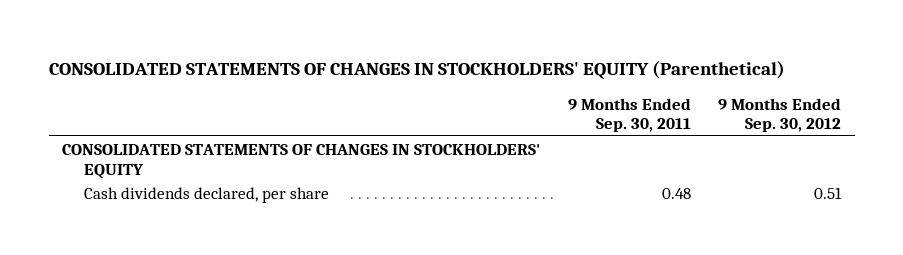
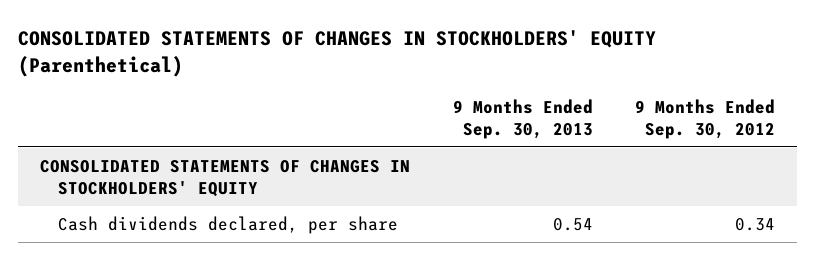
- | 9 Months Ended Sep. 30, 2011 | 9 Months Ended Sep. 30, 2012
+ | 9 Months Ended Sep. 30, 2013 | 9 Months Ended Sep. 30, 2012
- Cash dividends declared, per share | 0.48 | 0.51
+ Cash dividends declared, per share | 0.54 | 0.34

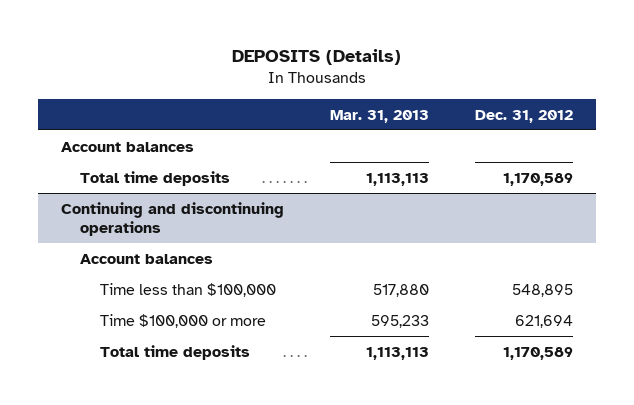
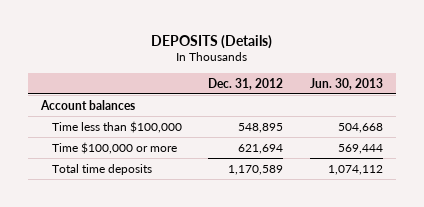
- | Mar. 31, 2013 | Dec. 31, 2012
+ | Dec. 31, 2012 | Jun. 30, 2013
- Total time deposits | 1,113,113 | 1,170,589
- Continuing and discontinuing operations
- Account balances

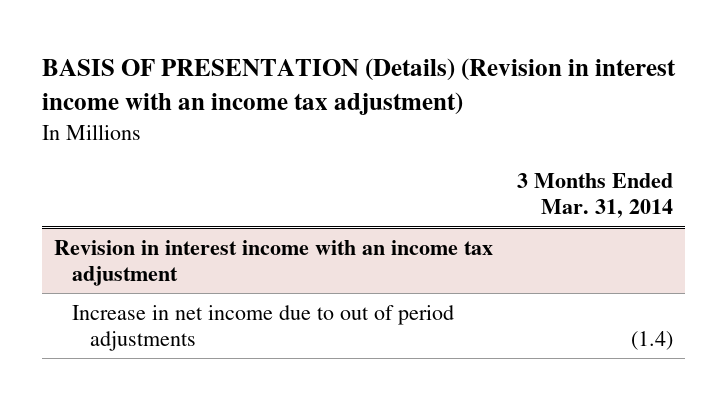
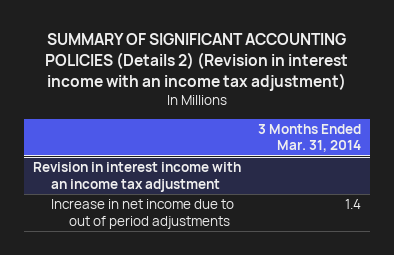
- BASIS OF PRESENTATION (Details) (Revision in interest income with an income tax adjustment)
+ SUMMARY OF SIGNIFICANT ACCOUNTING POLICIES (Details 2) (Revision in interest income with an income tax adjustment)
@ Revision in interest income with an income tax adjustment
- Increase in net income due to out of period adjustments | (1.4)
+ Increase in net income due to out of period adjustments | 1.4

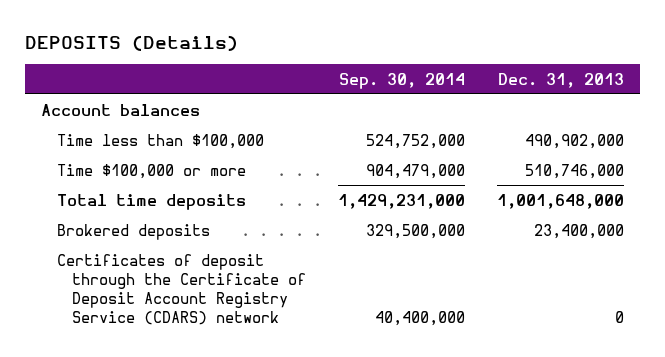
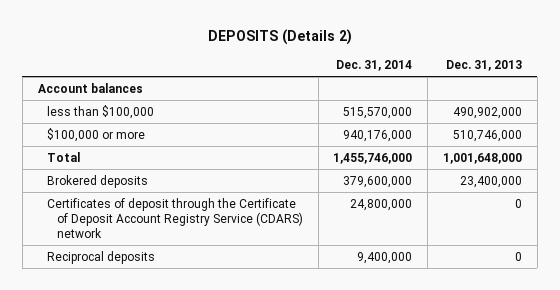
- DEPOSITS (Details)
+ DEPOSITS (Details 2)
- | Sep. 30, 2014 | Dec. 31, 2013
+ | Dec. 31, 2014 | Dec. 31, 2013
- Time less than $100,000 | 524,752,000 | 490,902,000
- Time $100,000 or more | 904,479,000 | 510,746,000
- Total time deposits | 1,429,231,000 | 1,001,648,000
+ less than $100,000 | 515,570,000 | 490,902,000
+ $100,000 or more | 940,176,000 | 510,746,000
+ Total | 1,455,746,000 | 1,001,648,000
+ Reciprocal deposits | 9,400,000 | 0

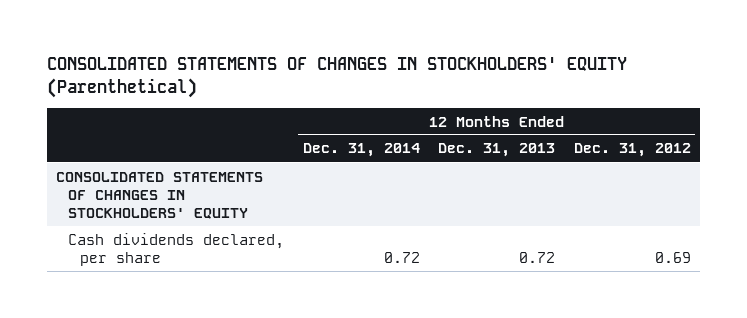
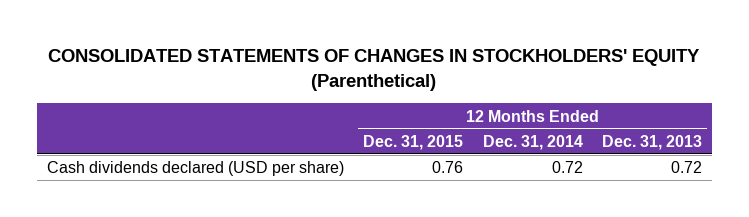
- | 12 Months Ended Dec. 31, 2014 | 12 Months Ended Dec. 31, 2013 | 12 Months Ended Dec. 31, 2012
+ | 12 Months Ended Dec. 31, 2015 | 12 Months Ended Dec. 31, 2014 | 12 Months Ended Dec. 31, 2013
- CONSOLIDATED STATEMENTS OF CHANGES IN STOCKHOLDERS' EQUITY
- Cash dividends declared, per share | 0.72 | 0.72 | 0.69
+ Cash dividends declared (USD per share) | 0.76 | 0.72 | 0.72

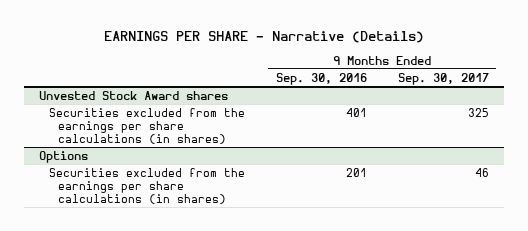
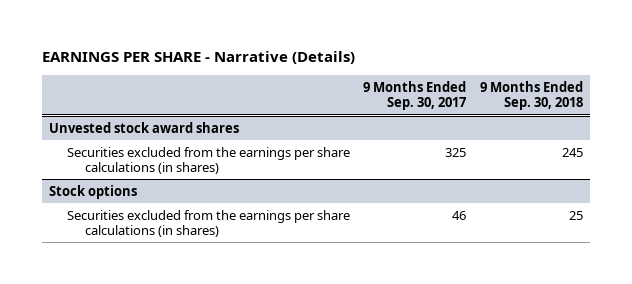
- | 9 Months Ended Sep. 30, 2016 | 9 Months Ended Sep. 30, 2017
+ | 9 Months Ended Sep. 30, 2017 | 9 Months Ended Sep. 30, 2018
- Unvested Stock Award shares
+ Unvested stock award shares
- Options
+ Stock options

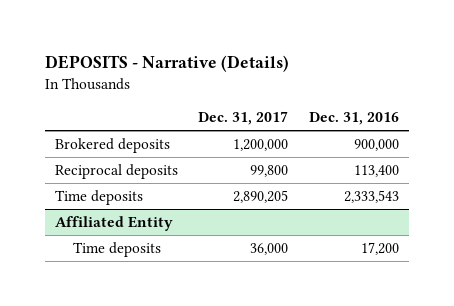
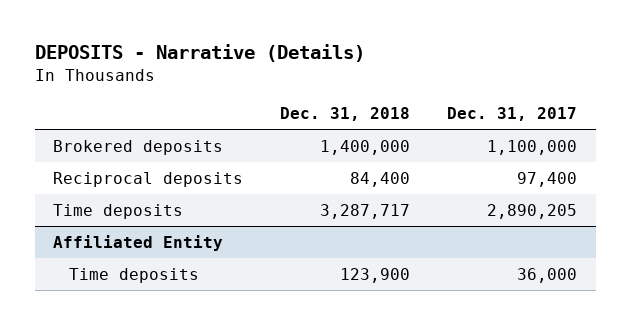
- | Dec. 31, 2017 | Dec. 31, 2016
+ | Dec. 31, 2018 | Dec. 31, 2017
- Brokered deposits | 1,200,000 | 900,000
- Reciprocal deposits | 99,800 | 113,400
+ Brokered deposits | 1,400,000 | 1,100,000
+ Reciprocal deposits | 84,400 | 97,400

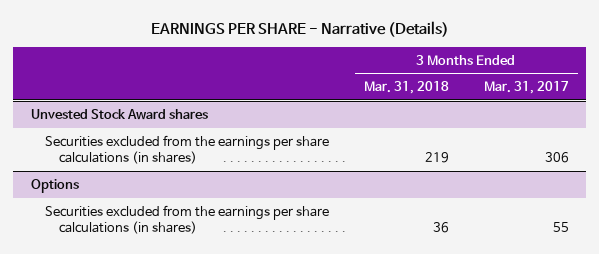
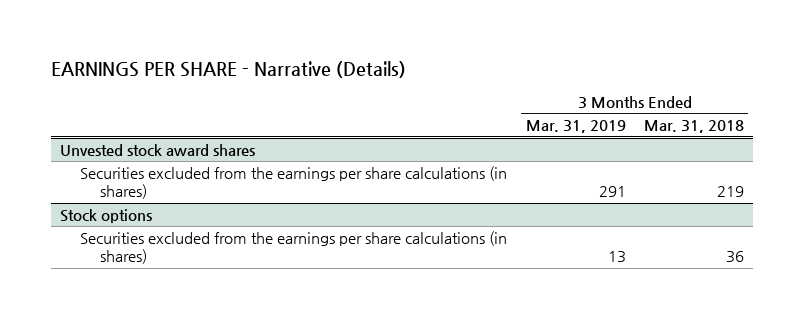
- | 3 Months Ended Mar. 31, 2018 | 3 Months Ended Mar. 31, 2017
+ | 3 Months Ended Mar. 31, 2019 | 3 Months Ended Mar. 31, 2018
- Unvested Stock Award shares
+ Unvested stock award shares
- Options
+ Stock options

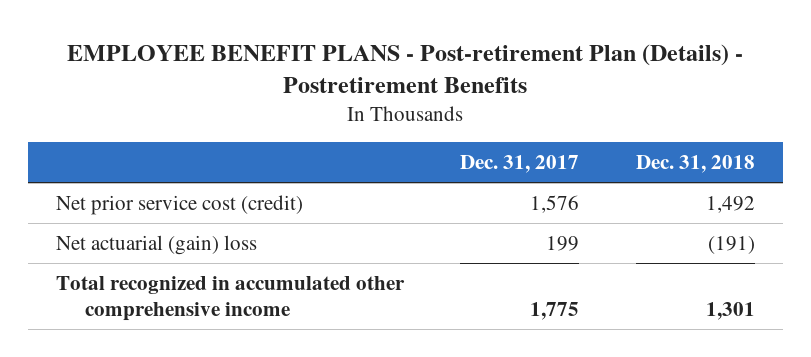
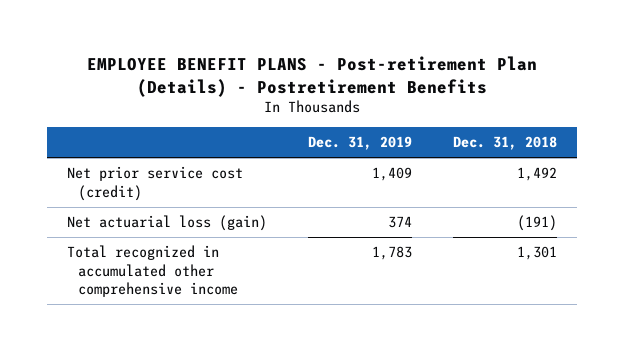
- | Dec. 31, 2017 | Dec. 31, 2018
+ | Dec. 31, 2019 | Dec. 31, 2018
- Net actuarial (gain) loss | 199 | (191)
+ Net actuarial loss (gain) | 374 | (191)

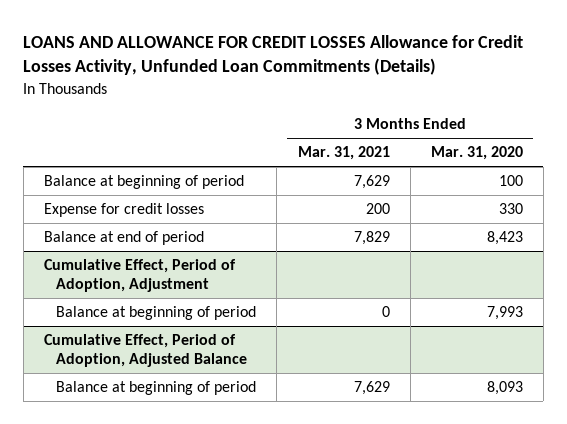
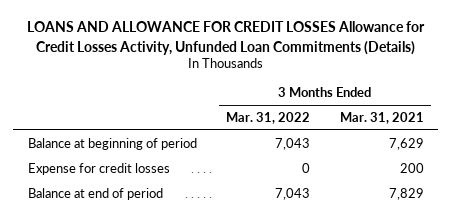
- | 3 Months Ended Mar. 31, 2021 | 3 Months Ended Mar. 31, 2020
+ | 3 Months Ended Mar. 31, 2022 | 3 Months Ended Mar. 31, 2021
- Cumulative Effect, Period of Adoption, Adjustment
- Balance at beginning of period | 0 | 7,993
- Cumulative Effect, Period of Adoption, Adjusted Balance
- Balance at beginning of period | 7,629 | 8,093

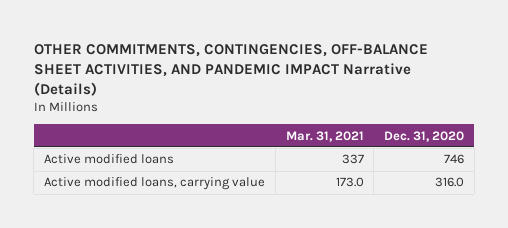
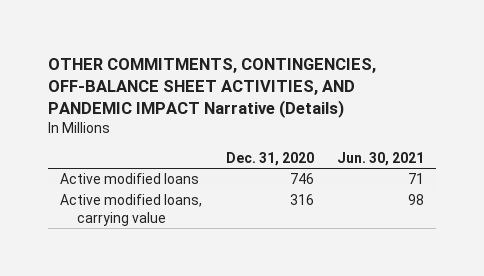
- | Mar. 31, 2021 | Dec. 31, 2020
+ | Dec. 31, 2020 | Jun. 30, 2021
- Active modified loans, carrying value | 173.0 | 316.0
+ Active modified loans, carrying value | 316 | 98

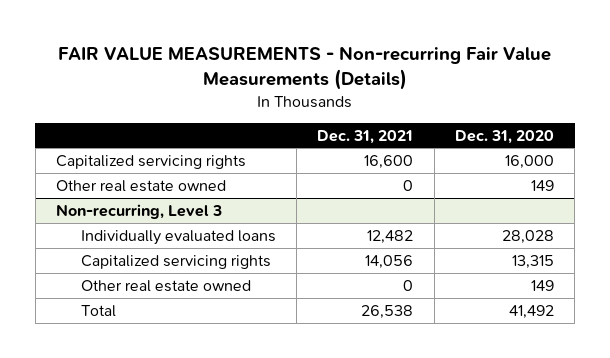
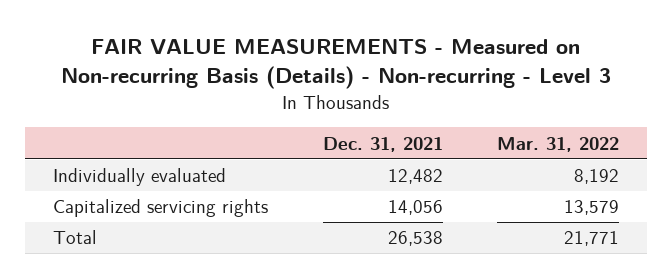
- FAIR VALUE MEASUREMENTS - Non-recurring Fair Value Measurements (Details)
+ FAIR VALUE MEASUREMENTS - Measured on Non-recurring Basis (Details) - Non-recurring - Level 3
- | Dec. 31, 2021 | Dec. 31, 2020
+ | Dec. 31, 2021 | Mar. 31, 2022
- Capitalized servicing rights | 16,600 | 16,000
- Other real estate owned | 0 | 149
- Non-recurring, Level 3
- Individually evaluated loans | 12,482 | 28,028
+ Individually evaluated | 12,482 | 8,192
- Other real estate owned | 0 | 149

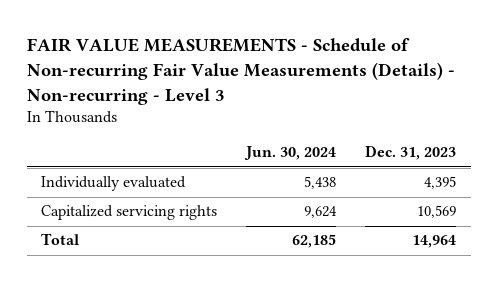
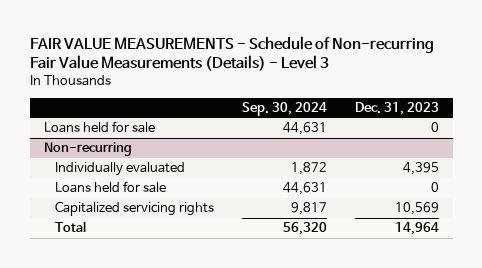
- FAIR VALUE MEASUREMENTS - Schedule of Non-recurring Fair Value Measurements (Details) - Non-recurring - Level 3
+ FAIR VALUE MEASUREMENTS - Schedule of Non-recurring Fair Value Measurements (Details) - Level 3
- | Jun. 30, 2024 | Dec. 31, 2023
+ | Sep. 30, 2024 | Dec. 31, 2023
+ Loans held for sale | 44,631 | 0
+ Non-recurring
+ Loans held for sale | 44,631 | 0

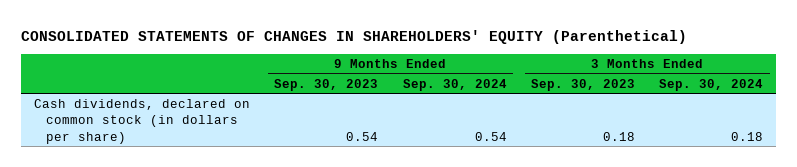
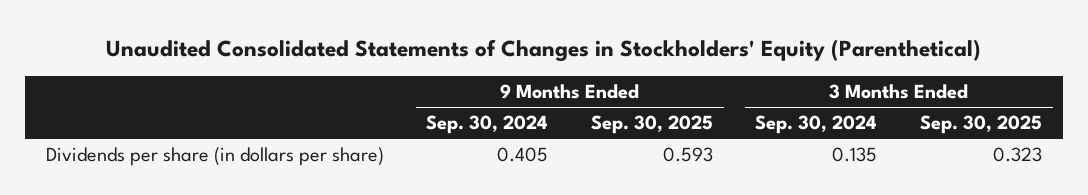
- CONSOLIDATED STATEMENTS OF CHANGES IN SHAREHOLDERS' EQUITY (Parenthetical)
+ Unaudited Consolidated Statements of Changes in Stockholders' Equity (Parenthetical)
- | 9 Months Ended Sep. 30, 2023 | 9 Months Ended Sep. 30, 2024 | 3 Months Ended Sep. 30, 2023 | 3 Months Ended Sep. 30, 2024
+ | 9 Months Ended Sep. 30, 2024 | 9 Months Ended Sep. 30, 2025 | 3 Months Ended Sep. 30, 2024 | 3 Months Ended Sep. 30, 2025
- Cash dividends, declared on common stock (in dollars per share) | 0.54 | 0.54 | 0.18 | 0.18
+ Dividends per share (in dollars per share) | 0.405 | 0.593 | 0.135 | 0.323

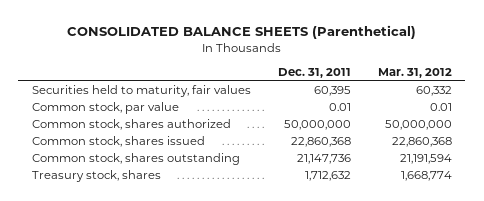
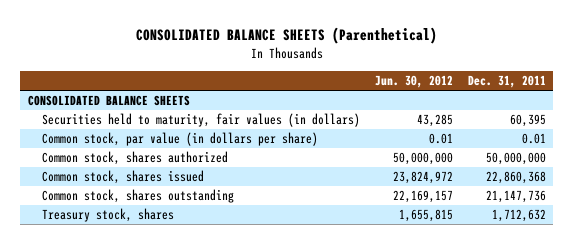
- | Dec. 31, 2011 | Mar. 31, 2012
+ | Jun. 30, 2012 | Dec. 31, 2011
- Securities held to maturity, fair values | 60,395 | 60,332
- Common stock, par value | 0.01 | 0.01
+ CONSOLIDATED BALANCE SHEETS
+ Securities held to maturity, fair values (in dollars) | 43,285 | 60,395
+ Common stock, par value (in dollars per share) | 0.01 | 0.01

